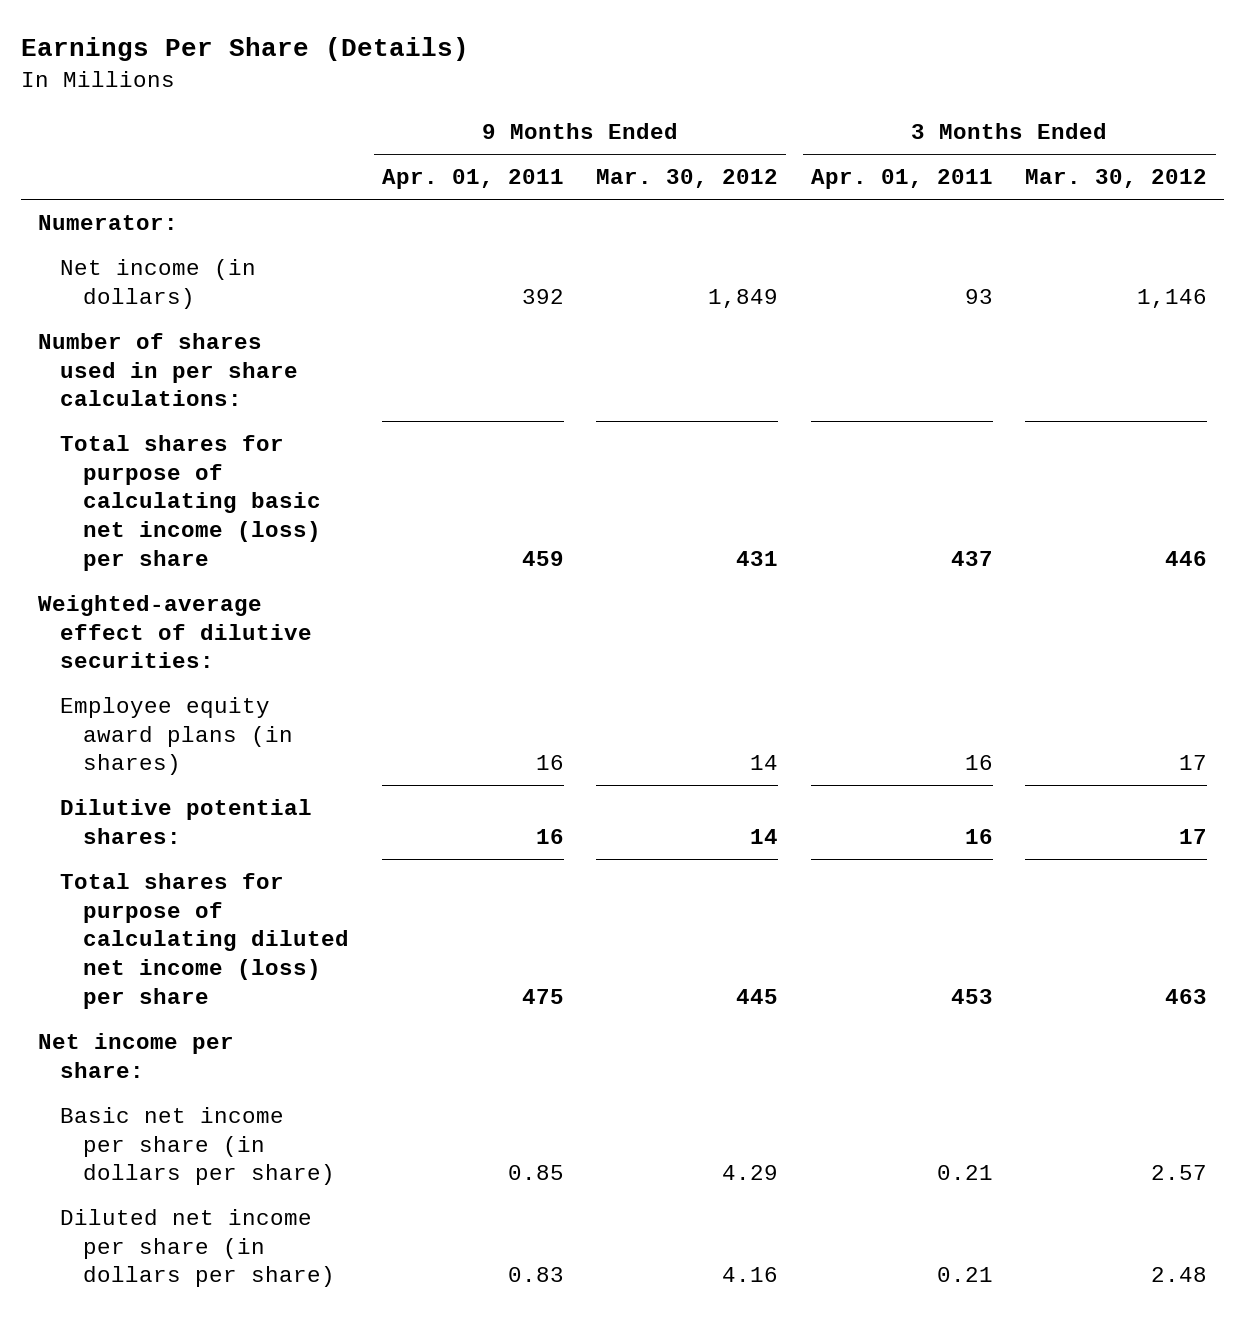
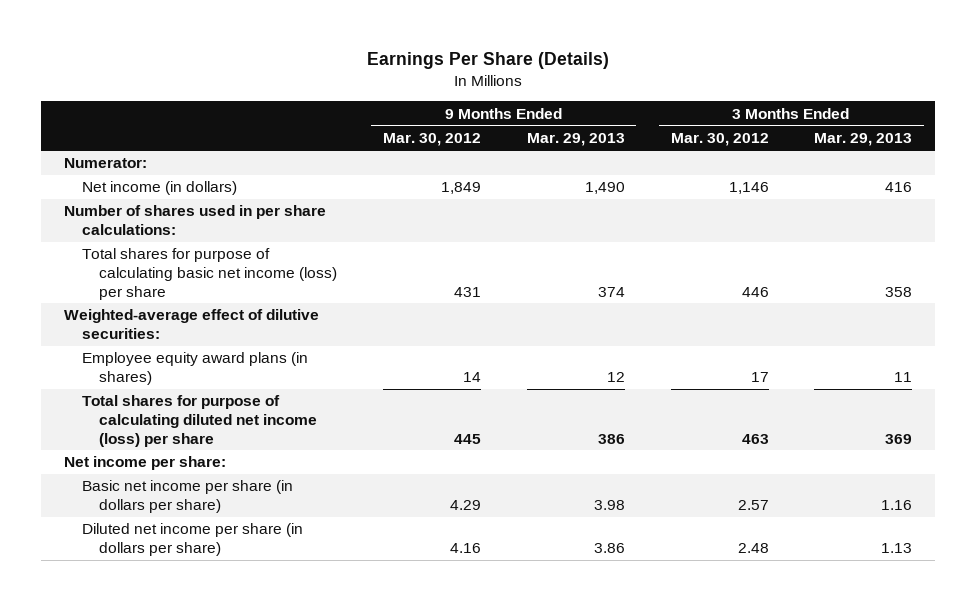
- | 9 Months Ended Apr. 01, 2011 | 9 Months Ended Mar. 30, 2012 | 3 Months Ended Apr. 01, 2011 | 3 Months Ended Mar. 30, 2012
+ | 9 Months Ended Mar. 30, 2012 | 9 Months Ended Mar. 29, 2013 | 3 Months Ended Mar. 30, 2012 | 3 Months Ended Mar. 29, 2013
- Dilutive potential shares: | 16 | 14 | 16 | 17

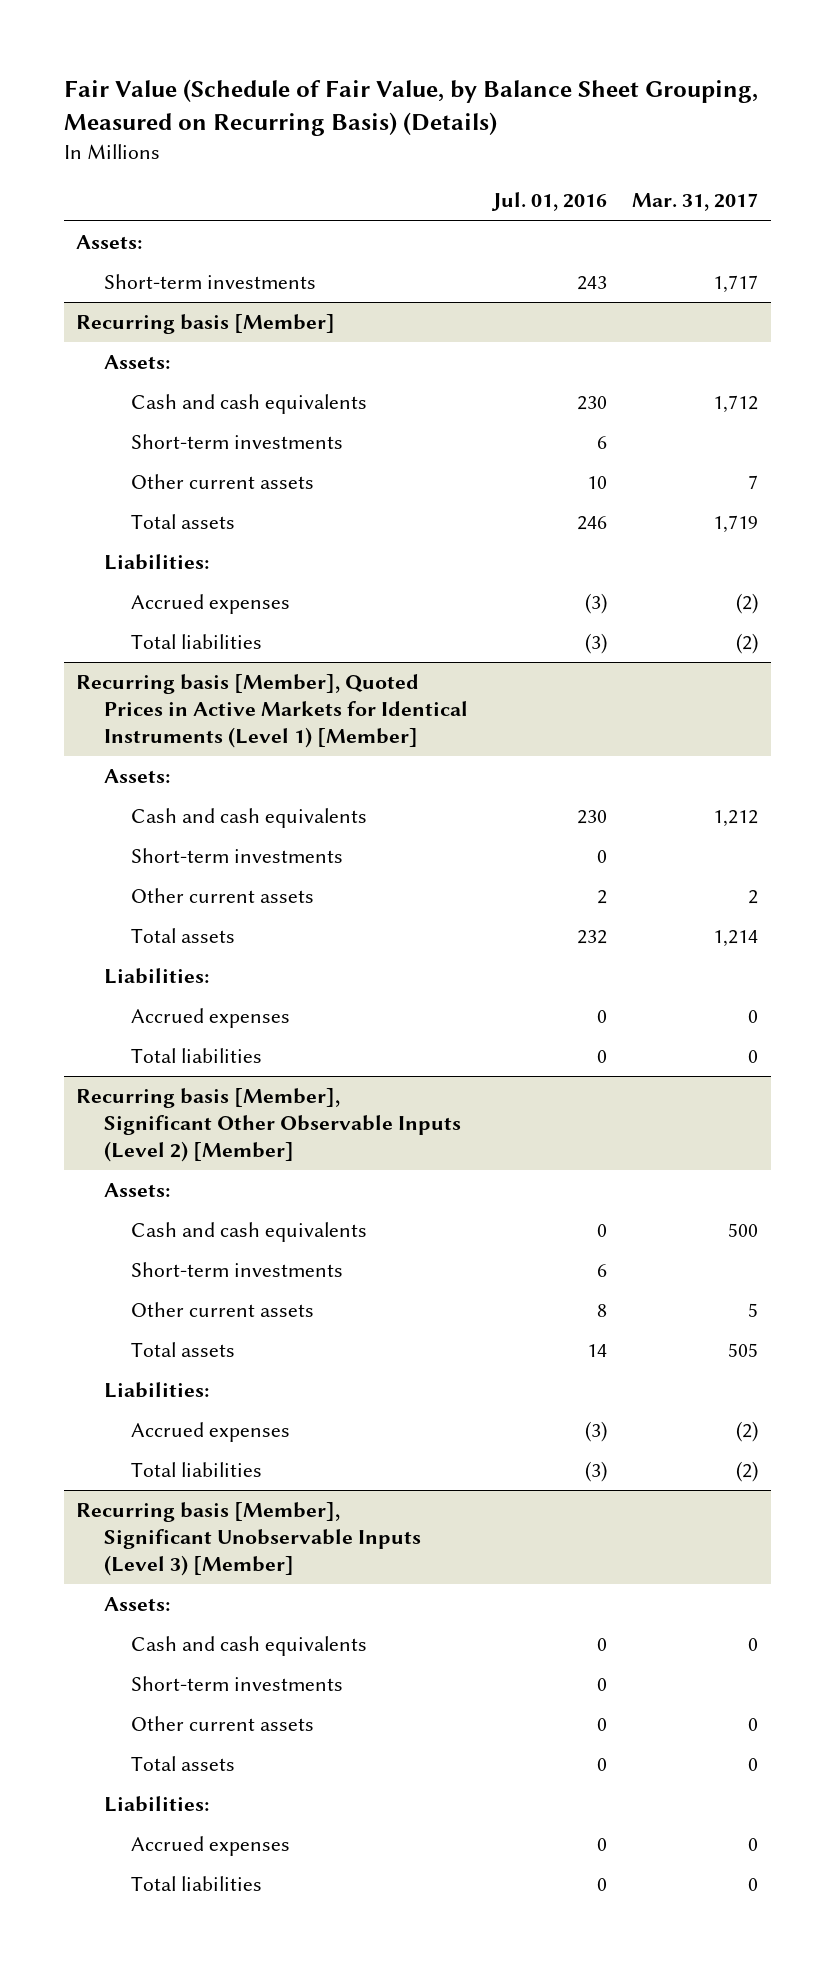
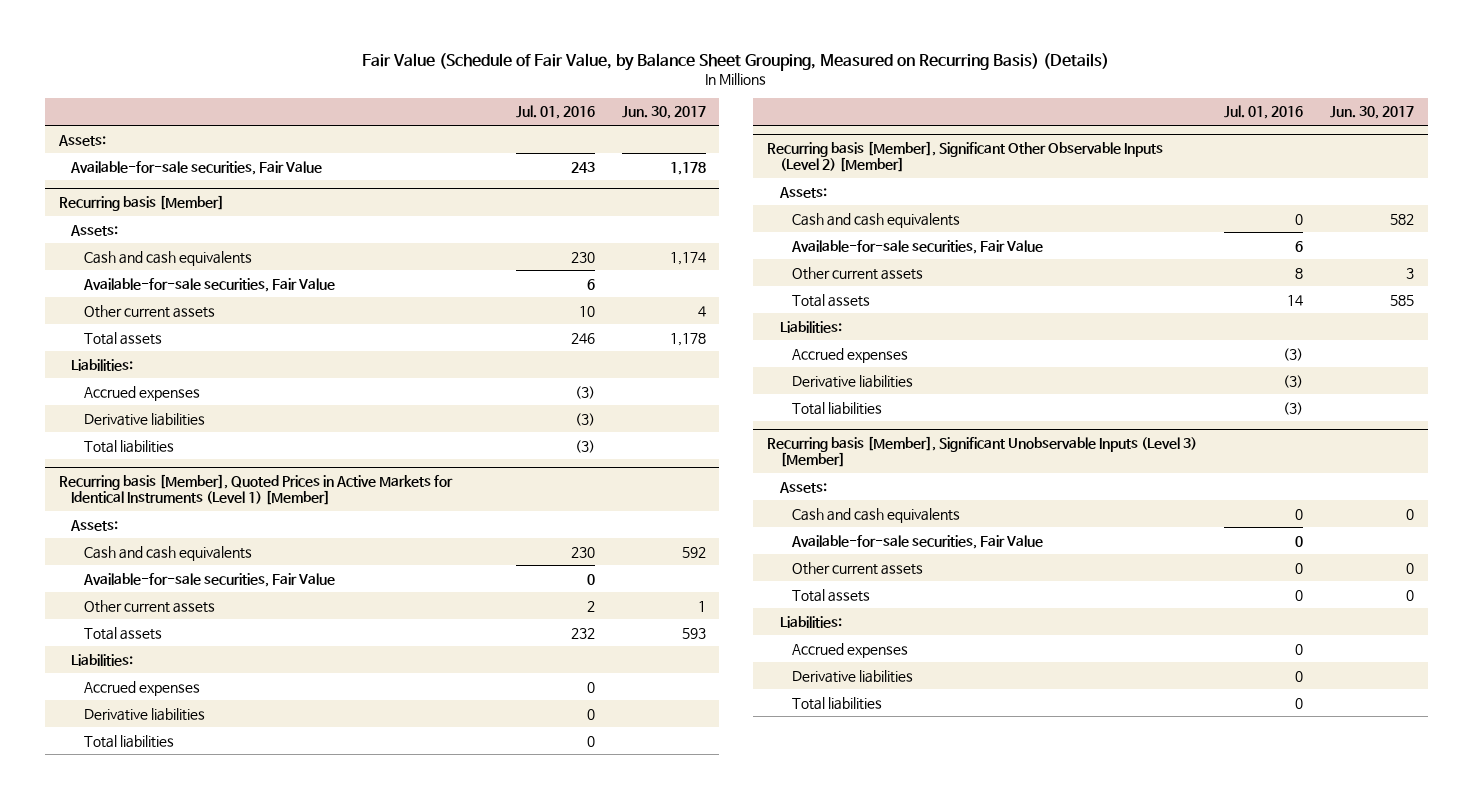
- | Jul. 01, 2016 | Mar. 31, 2017
+ | Jul. 01, 2016 | Jun. 30, 2017
- Short-term investments | 243 | 1,717
+ Available-for-sale securities, Fair Value | 243 | 1,178
@ Recurring basis [Member]
- Short-term investments | 6 |
+ Available-for-sale securities, Fair Value | 6 |
+ Derivative liabilities | (3) |
@ Recurring basis [Member], Quoted Prices in Active Markets for Identical Instruments (Level 1) [Member]
- Short-term investments | 0 |
+ Available-for-sale securities, Fair Value | 0 |
+ Derivative liabilities | 0 |
@ Recurring basis [Member], Significant Other Observable Inputs (Level 2) [Member]
- Short-term investments | 6 |
+ Available-for-sale securities, Fair Value | 6 |
+ Derivative liabilities | (3) |
@ Recurring basis [Member], Significant Unobservable Inputs (Level 3) [Member]
- Short-term investments | 0 |
+ Available-for-sale securities, Fair Value | 0 |
+ Derivative liabilities | 0 |

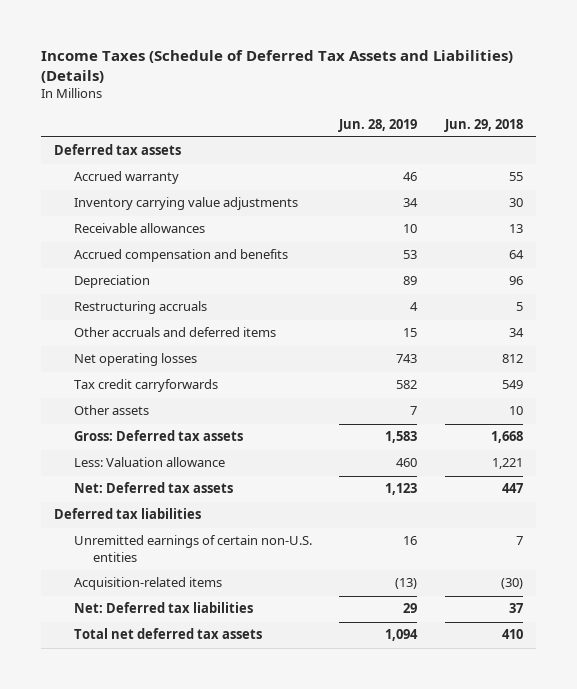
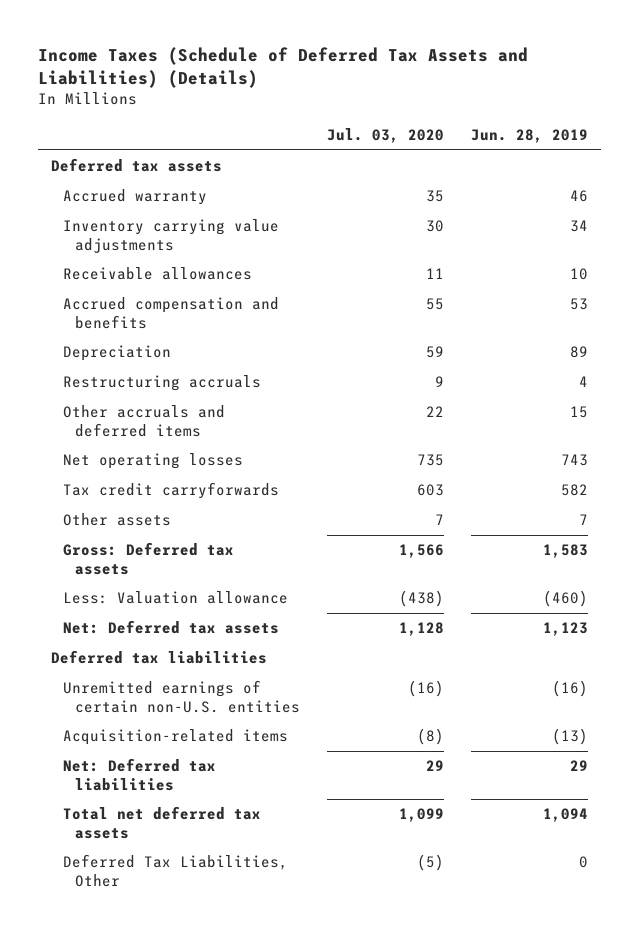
- | Jun. 28, 2019 | Jun. 29, 2018
+ | Jul. 03, 2020 | Jun. 28, 2019
- Less: Valuation allowance | 460 | 1,221
+ Less: Valuation allowance | (438) | (460)
- Unremitted earnings of certain non-U.S. entities | 16 | 7
+ Unremitted earnings of certain non-U.S. entities | (16) | (16)
+ Deferred Tax Liabilities, Other | (5) | 0

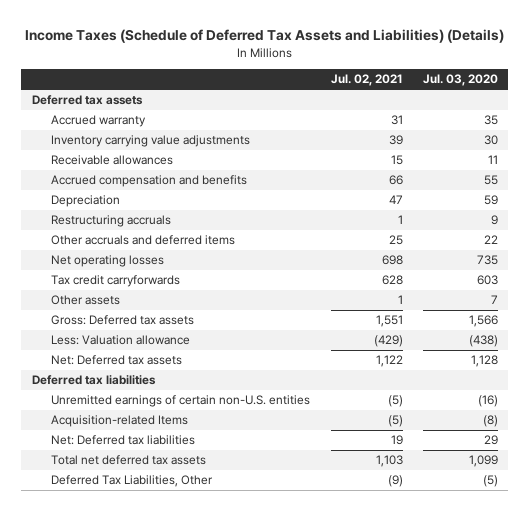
- | Jul. 03, 2020 | Jun. 28, 2019
+ | Jul. 02, 2021 | Jul. 03, 2020
- Acquisition-related items | (8) | (13)
+ Acquisition-related Items | (5) | (8)

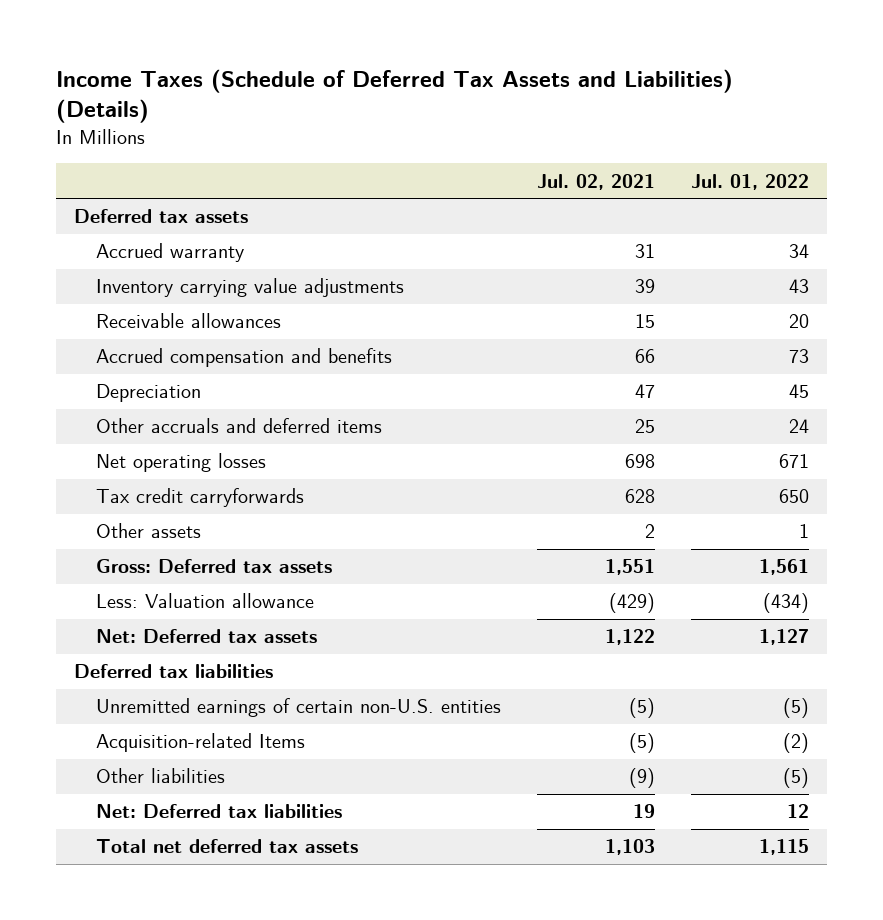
- | Jul. 02, 2021 | Jul. 03, 2020
+ | Jul. 02, 2021 | Jul. 01, 2022
- Restructuring accruals | 1 | 9
- Other assets | 1 | 7
+ Other assets | 2 | 1
+ Other liabilities | (9) | (5)
- Deferred Tax Liabilities, Other | (9) | (5)

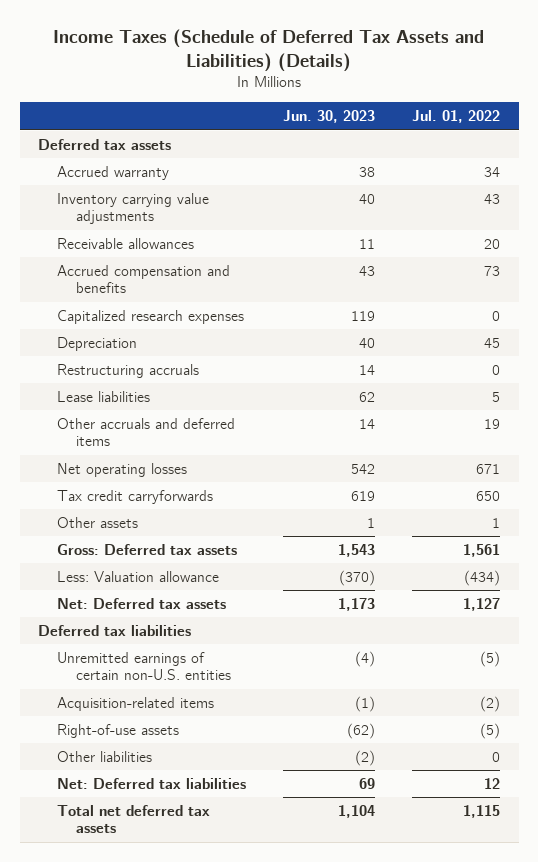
- | Jul. 02, 2021 | Jul. 01, 2022
+ | Jun. 30, 2023 | Jul. 01, 2022
+ Capitalized research expenses | 119 | 0
- Other accruals and deferred items | 25 | 24
+ Restructuring accruals | 14 | 0
+ Lease liabilities | 62 | 5
+ Other accruals and deferred items | 14 | 19
- Acquisition-related Items | (5) | (2)
- Other liabilities | (9) | (5)
+ Acquisition-related items | (1) | (2)
+ Right-of-use assets | (62) | (5)
+ Other liabilities | (2) | 0

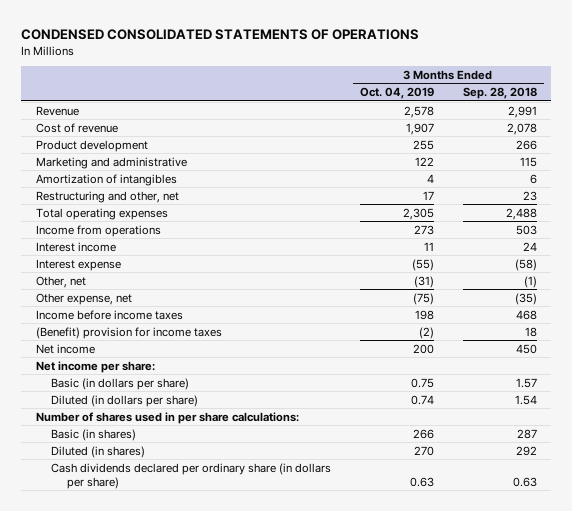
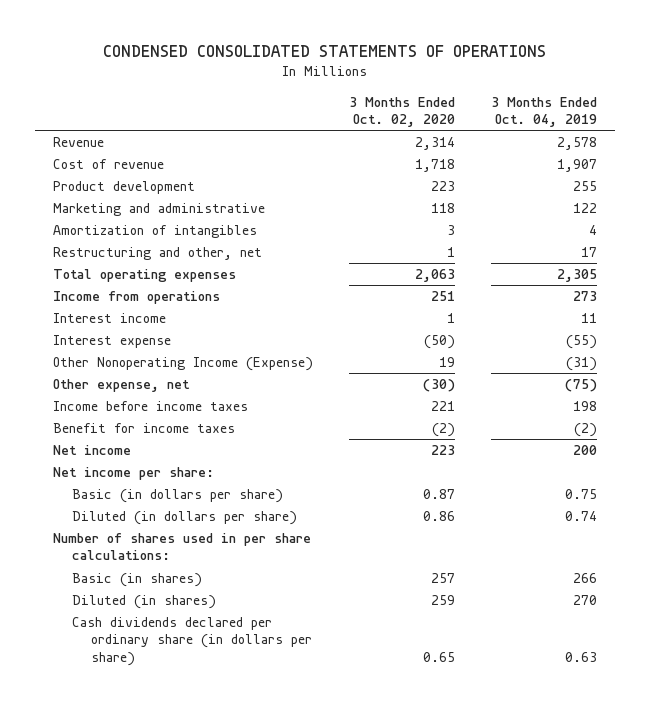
- | 3 Months Ended Oct. 04, 2019 | 3 Months Ended Sep. 28, 2018
+ | 3 Months Ended Oct. 02, 2020 | 3 Months Ended Oct. 04, 2019
- Other, net | (31) | (1)
+ Other Nonoperating Income (Expense) | 19 | (31)
- (Benefit) provision for income taxes | (2) | 18
+ Benefit for income taxes | (2) | (2)

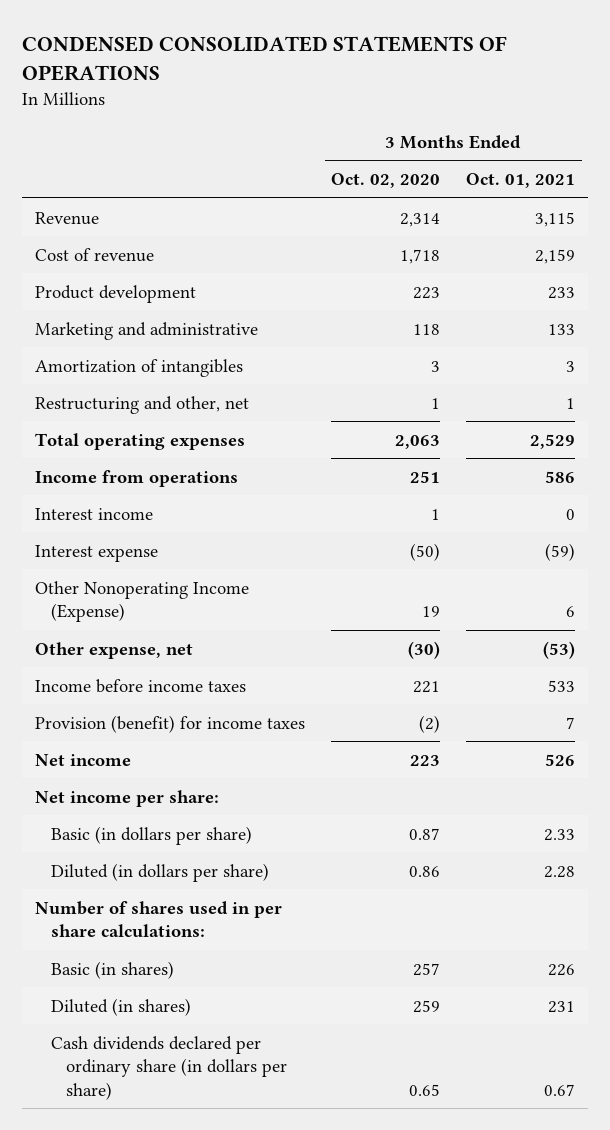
- | 3 Months Ended Oct. 02, 2020 | 3 Months Ended Oct. 04, 2019
+ | 3 Months Ended Oct. 02, 2020 | 3 Months Ended Oct. 01, 2021
- Benefit for income taxes | (2) | (2)
+ Provision (benefit) for income taxes | (2) | 7

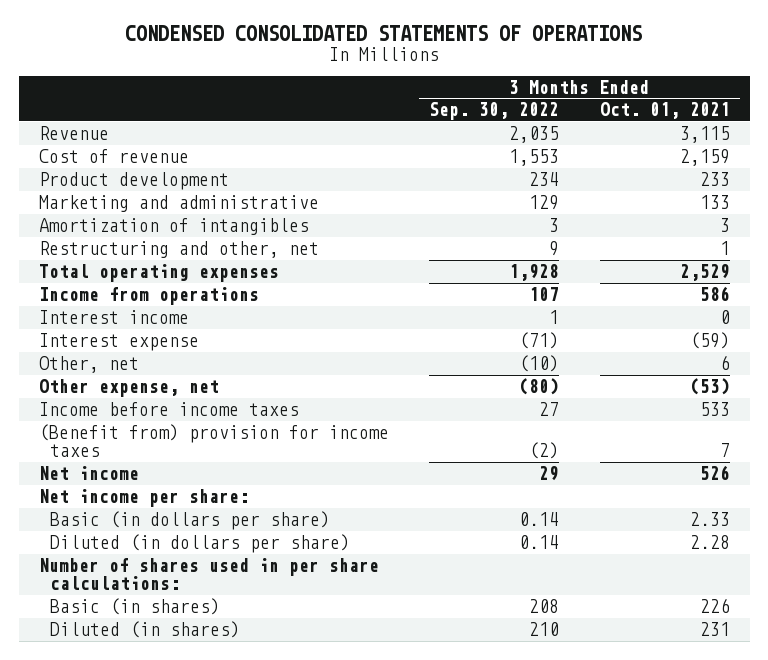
- | 3 Months Ended Oct. 02, 2020 | 3 Months Ended Oct. 01, 2021
+ | 3 Months Ended Sep. 30, 2022 | 3 Months Ended Oct. 01, 2021
- Other Nonoperating Income (Expense) | 19 | 6
+ Other, net | (10) | 6
- Provision (benefit) for income taxes | (2) | 7
+ (Benefit from) provision for income taxes | (2) | 7
- Cash dividends declared per ordinary share (in dollars per share) | 0.65 | 0.67

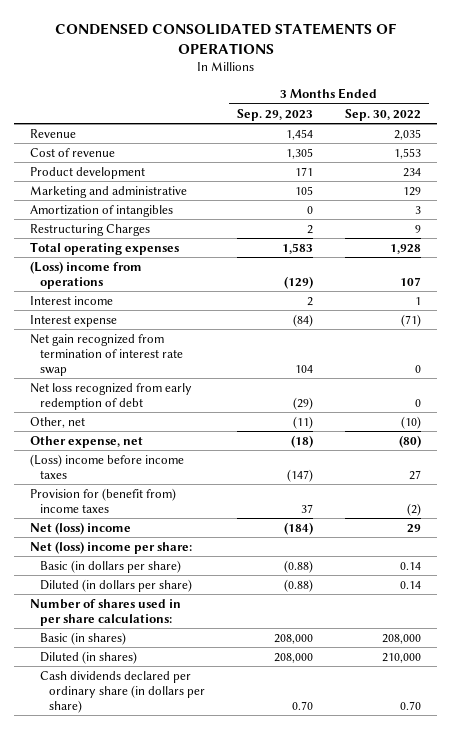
- | 3 Months Ended Sep. 30, 2022 | 3 Months Ended Oct. 01, 2021
+ | 3 Months Ended Sep. 29, 2023 | 3 Months Ended Sep. 30, 2022
- Restructuring and other, net | 9 | 1
+ Restructuring Charges | 2 | 9
- Income from operations | 107 | 586
+ (Loss) income from operations | (129) | 107
+ Net gain recognized from termination of interest rate swap | 104 | 0
+ Net loss recognized from early redemption of debt | (29) | 0
- Income before income taxes | 27 | 533
- (Benefit from) provision for income taxes | (2) | 7
- Net income | 29 | 526
- Net income per share:
+ (Loss) income before income taxes | (147) | 27
+ Provision for (benefit from) income taxes | 37 | (2)
+ Net (loss) income | (184) | 29
+ Net (loss) income per share:
- Basic (in shares) | 208 | 226
- Diluted (in shares) | 210 | 231
+ Basic (in shares) | 208,000 | 208,000
+ Diluted (in shares) | 208,000 | 210,000
+ Cash dividends declared per ordinary share (in dollars per share) | 0.70 | 0.70

